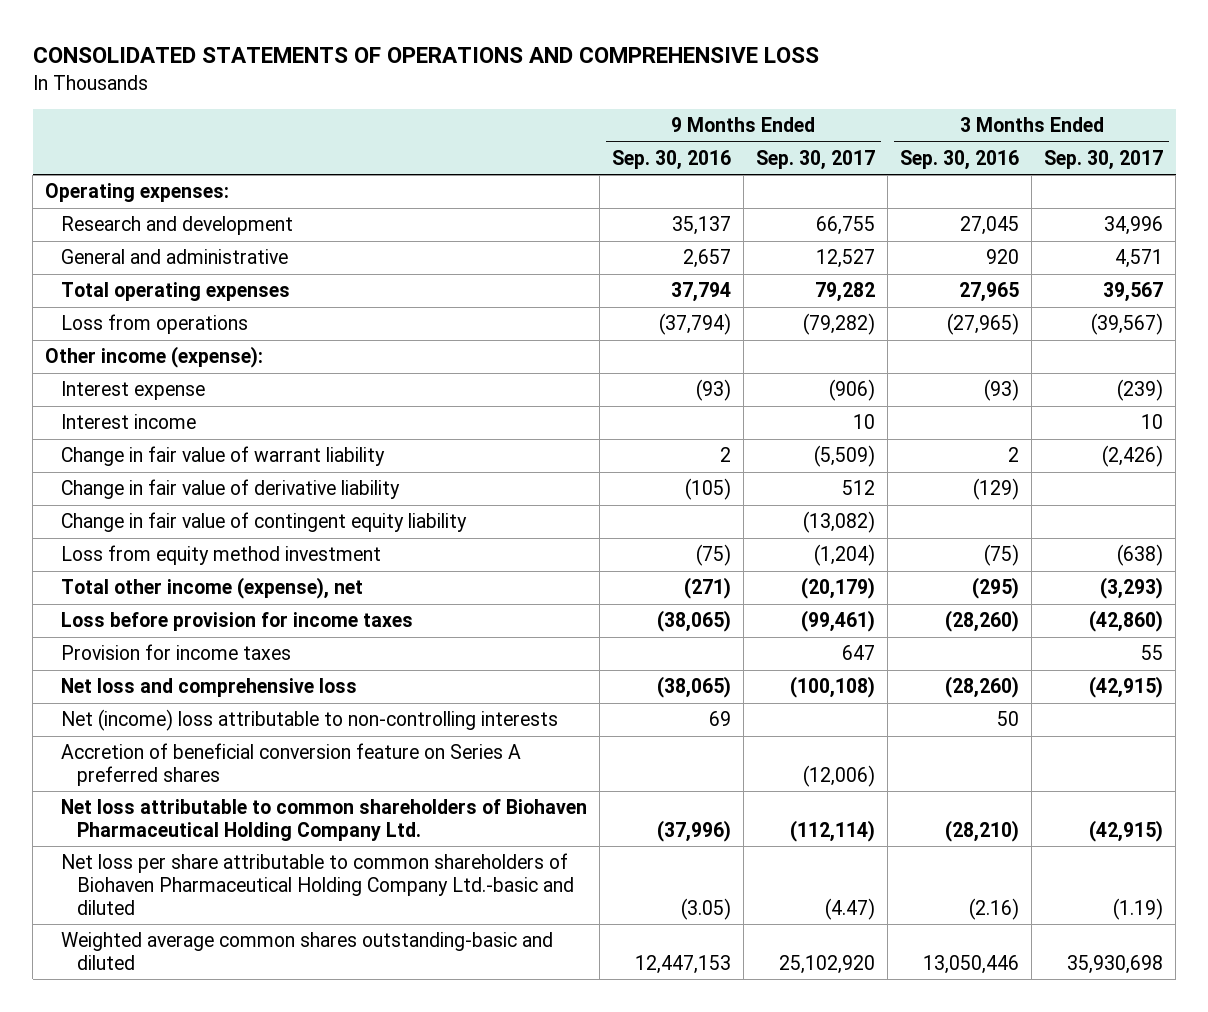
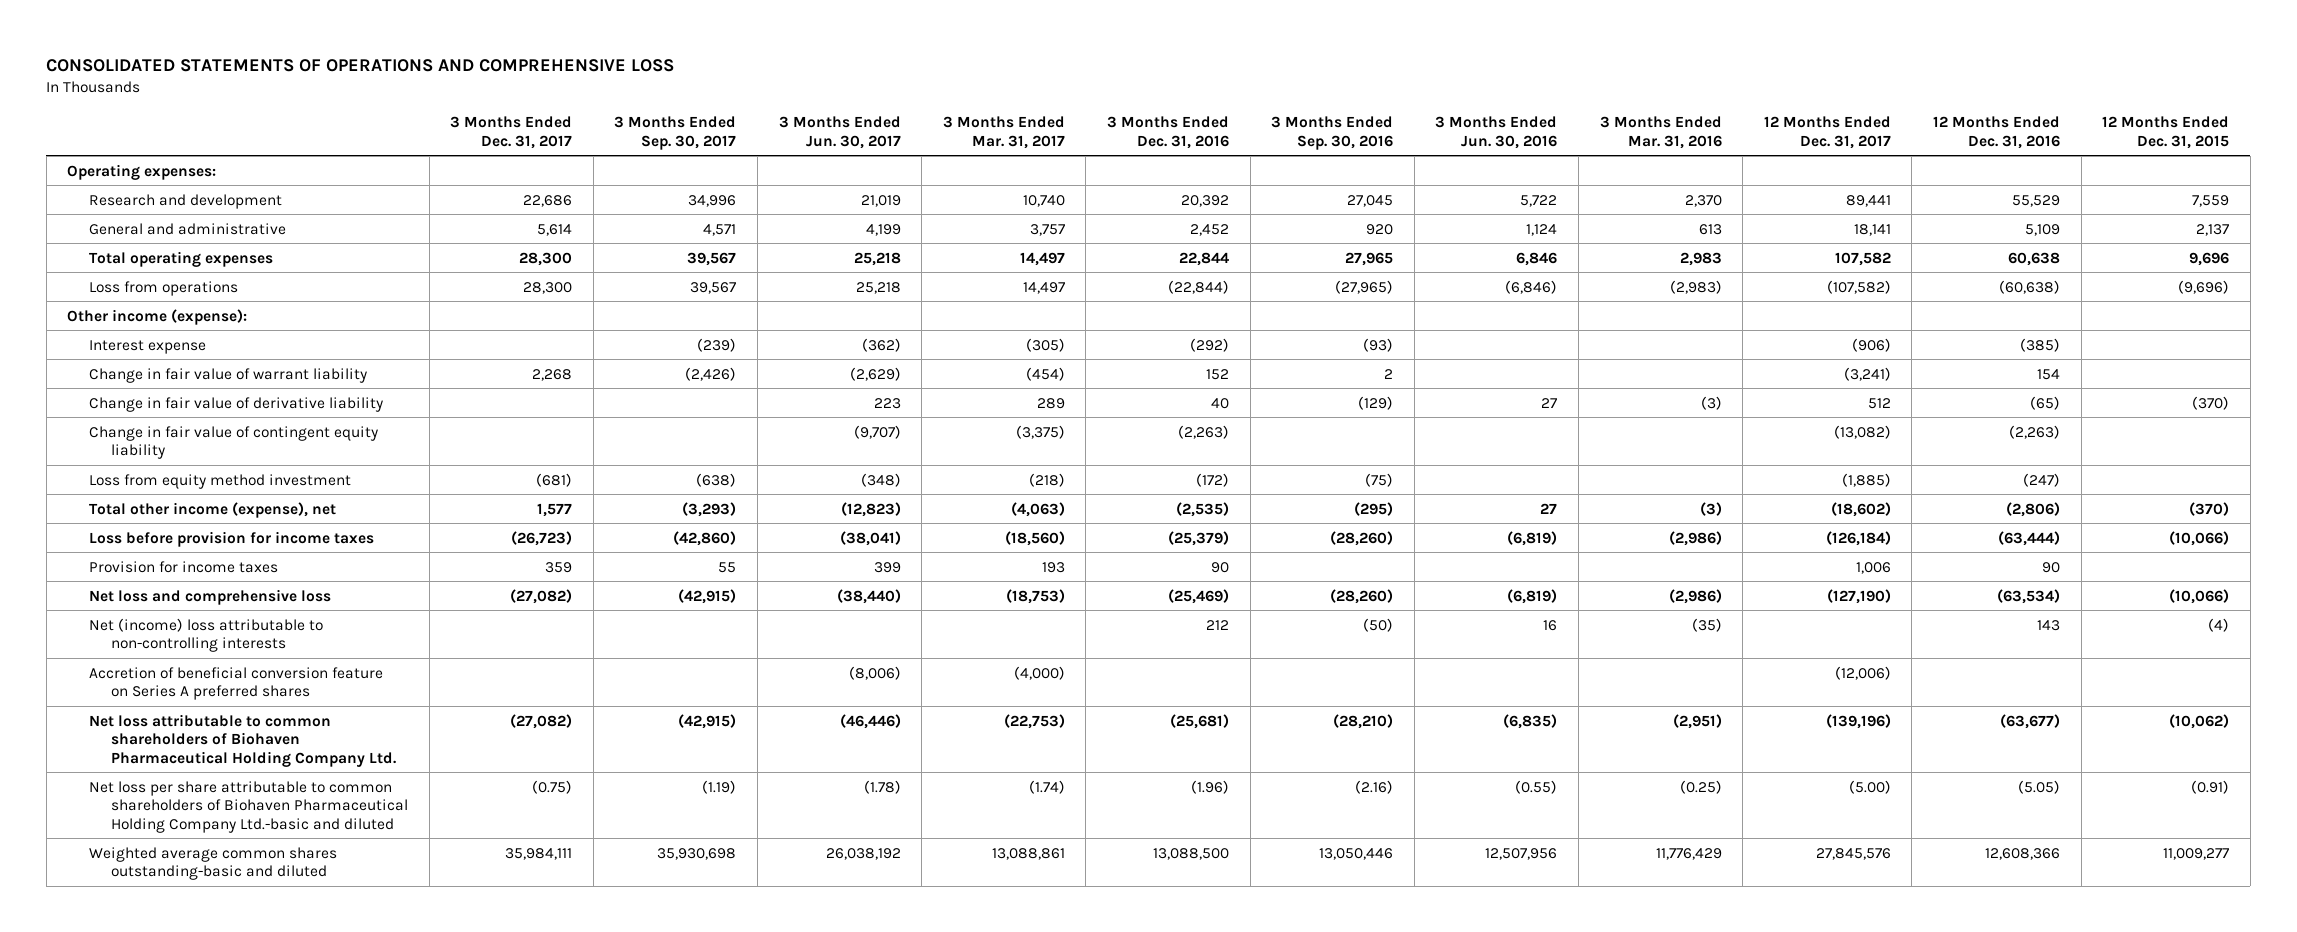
- | 9 Months Ended Sep. 30, 2016 | 9 Months Ended Sep. 30, 2017 | 3 Months Ended Sep. 30, 2016 | 3 Months Ended Sep. 30, 2017
+ | 3 Months Ended Dec. 31, 2017 | 3 Months Ended Sep. 30, 2017 | 3 Months Ended Jun. 30, 2017 | 3 Months Ended Mar. 31, 2017 | 3 Months Ended Dec. 31, 2016 | 3 Months Ended Sep. 30, 2016 | 3 Months Ended Jun. 30, 2016 | 3 Months Ended Mar. 31, 2016 | 12 Months Ended Dec. 31, 2017 | 12 Months Ended Dec. 31, 2016 | 12 Months Ended Dec. 31, 2015
- Loss from operations | (37,794) | (79,282) | (27,965) | (39,567)
+ Loss from operations | 28,300 | 39,567 | 25,218 | 14,497 | (22,844) | (27,965) | (6,846) | (2,983) | (107,582) | (60,638) | (9,696)
- Interest income | | 10 | | 10
- Net (income) loss attributable to non-controlling interests | 69 | | 50 |
+ Net (income) loss attributable to non-controlling interests | | | | | 212 | (50) | 16 | (35) | | 143 | (4)

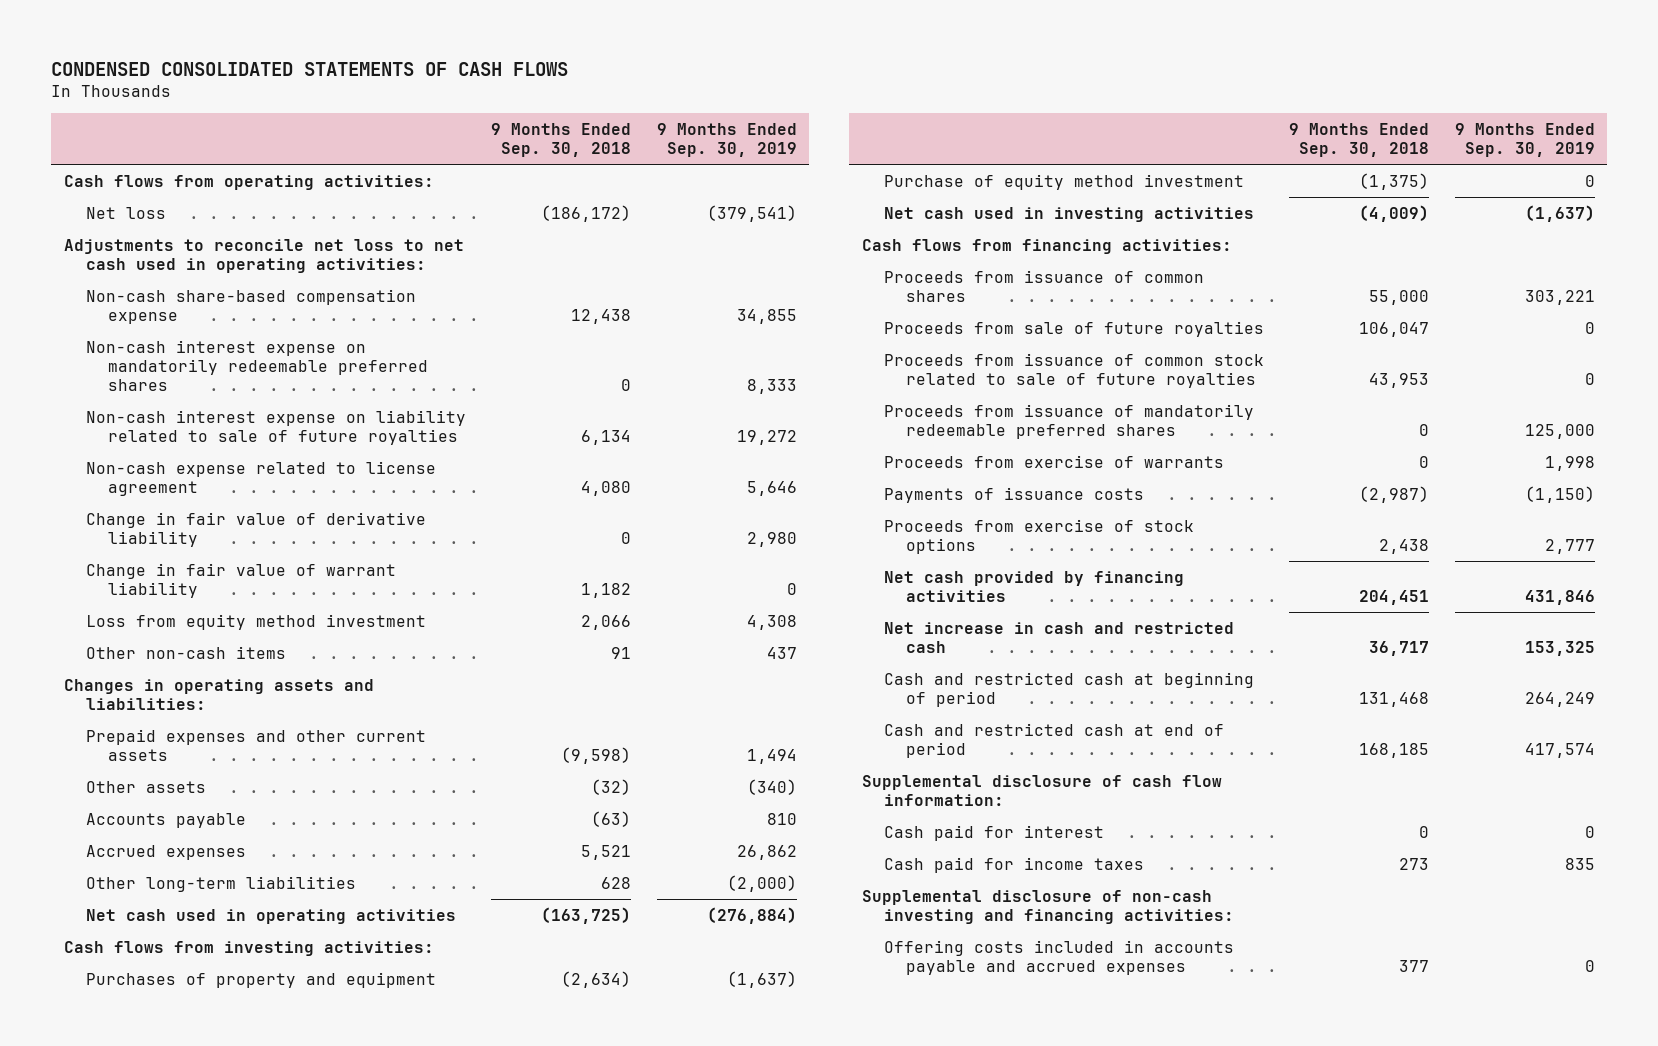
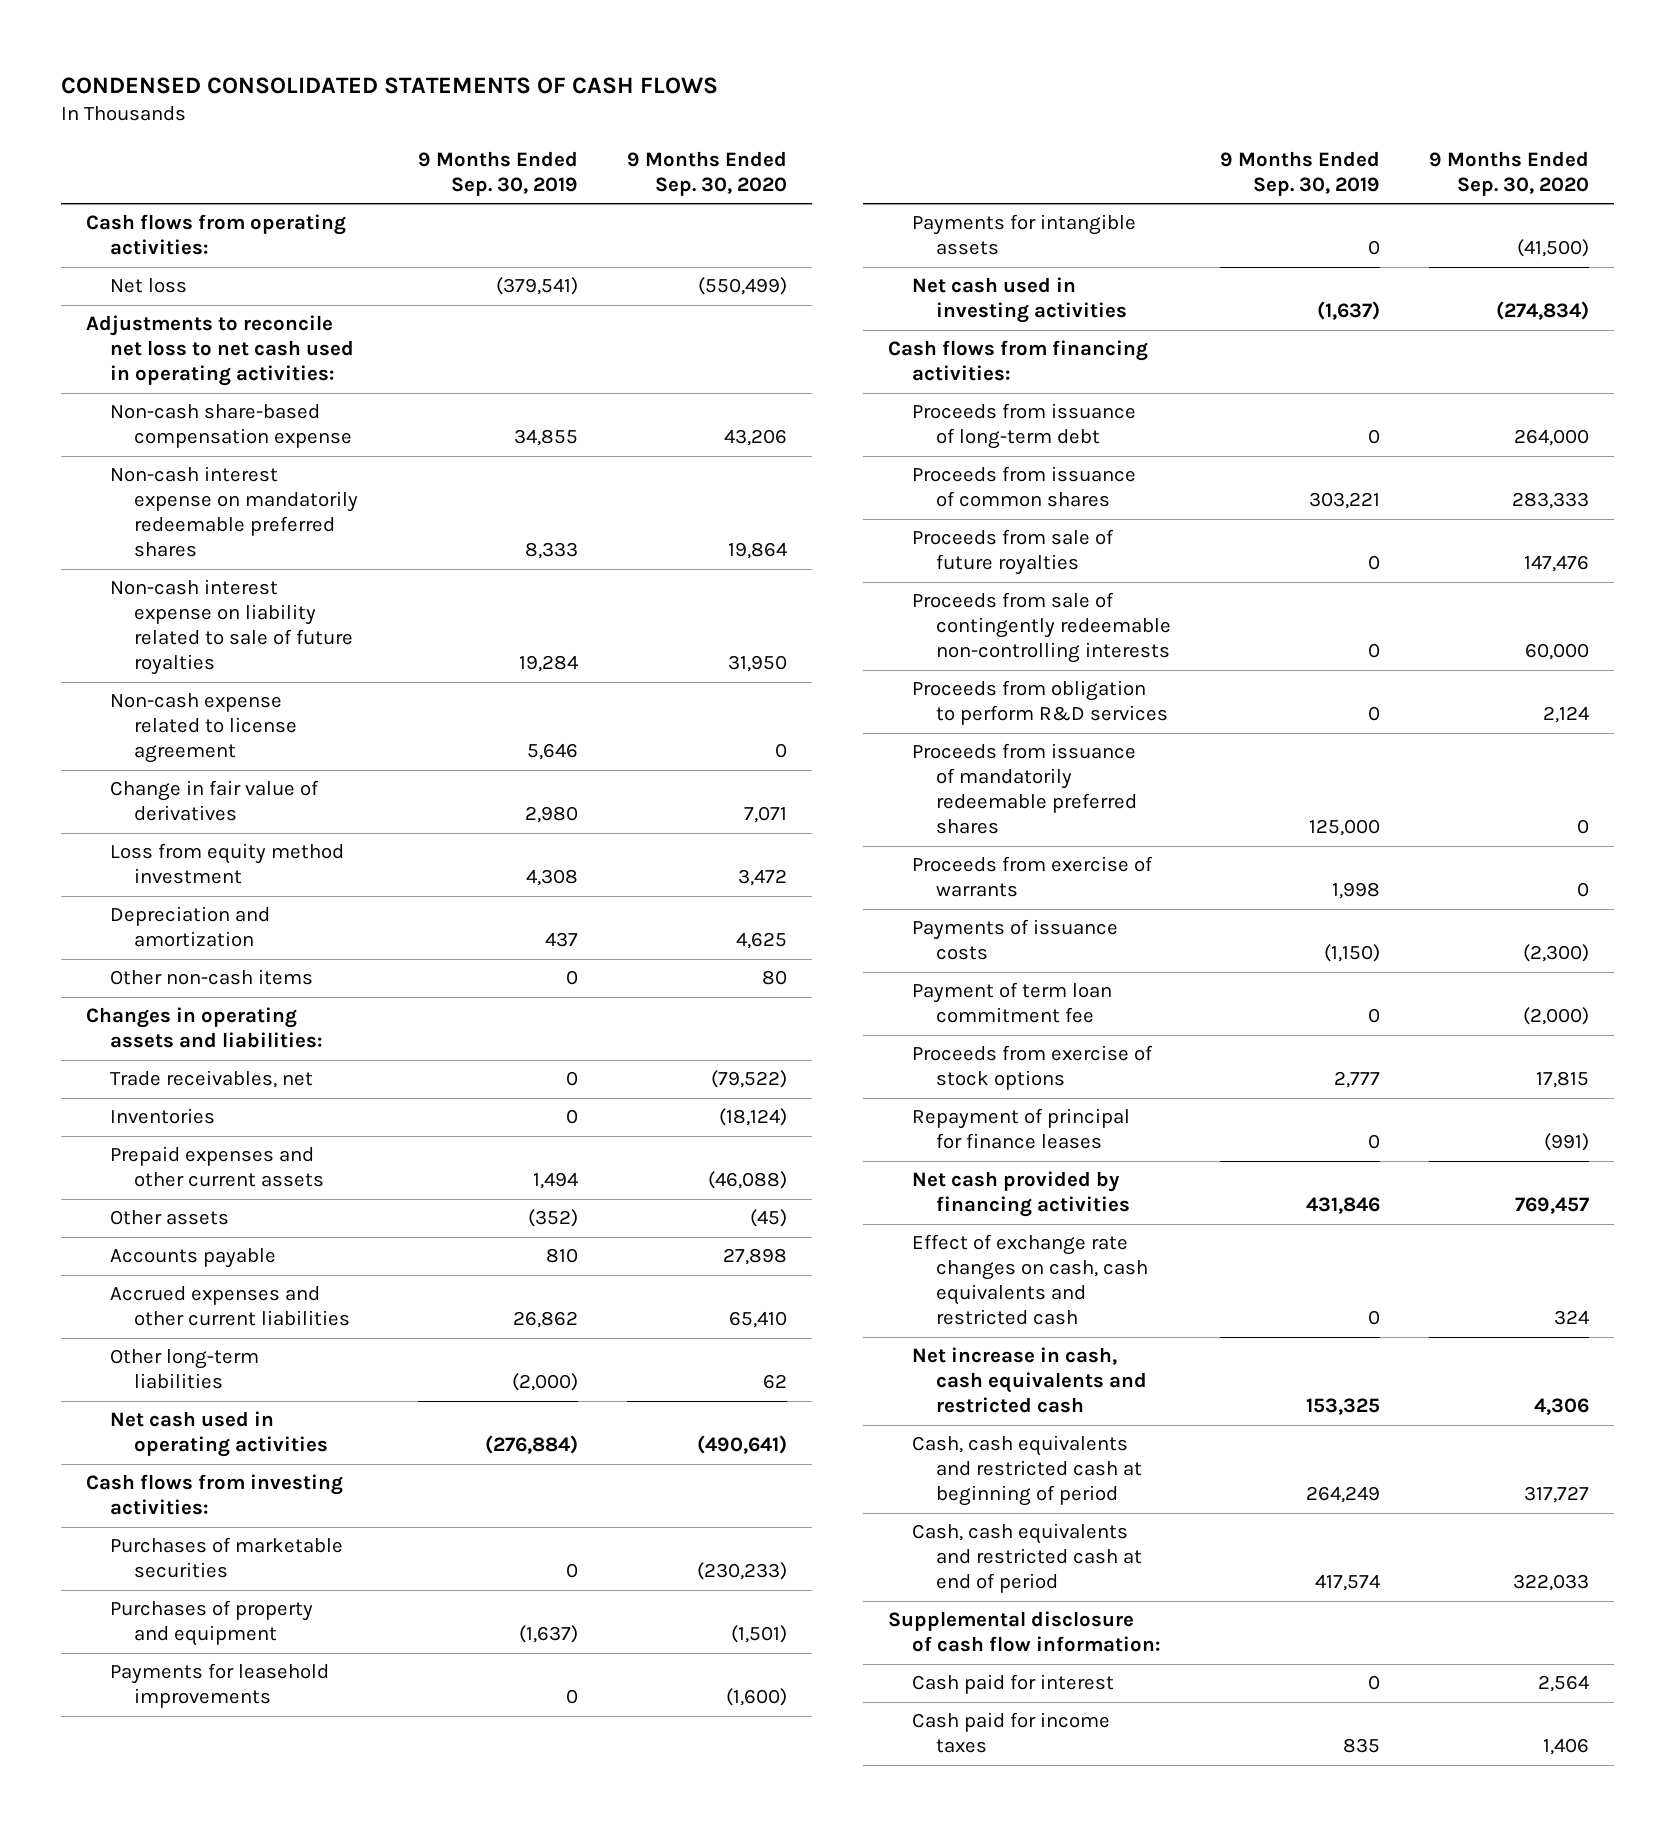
- | 9 Months Ended Sep. 30, 2018 | 9 Months Ended Sep. 30, 2019
+ | 9 Months Ended Sep. 30, 2019 | 9 Months Ended Sep. 30, 2020
- Non-cash interest expense on liability related to sale of future royalties | 6,134 | 19,272
+ Non-cash interest expense on liability related to sale of future royalties | 19,284 | 31,950
- Change in fair value of derivative liability | 0 | 2,980
- Change in fair value of warrant liability | 1,182 | 0
+ Change in fair value of derivatives | 2,980 | 7,071
- Other non-cash items | 91 | 437
+ Depreciation and amortization | 437 | 4,625
+ Other non-cash items | 0 | 80
+ Trade receivables, net | 0 | (79,522)
+ Inventories | 0 | (18,124)
- Other assets | (32) | (340)
+ Other assets | (352) | (45)
- Accrued expenses | 5,521 | 26,862
+ Accrued expenses and other current liabilities | 26,862 | 65,410
+ Purchases of marketable securities | 0 | (230,233)
- Purchase of equity method investment | (1,375) | 0
+ Payments for leasehold improvements | 0 | (1,600)
+ Payments for intangible assets | 0 | (41,500)
+ Proceeds from issuance of long-term debt | 0 | 264,000
- Proceeds from issuance of common stock related to sale of future royalties | 43,953 | 0
+ Proceeds from sale of contingently redeemable non-controlling interests | 0 | 60,000
+ Proceeds from obligation to perform R&D services | 0 | 2,124
+ Payment of term loan commitment fee | 0 | (2,000)
+ Repayment of principal for finance leases | 0 | (991)
- Net increase in cash and restricted cash | 36,717 | 153,325
- Cash and restricted cash at beginning of period | 131,468 | 264,249
- Cash and restricted cash at end of period | 168,185 | 417,574
+ Effect of exchange rate changes on cash, cash equivalents and restricted cash | 0 | 324
+ Net increase in cash, cash equivalents and restricted cash | 153,325 | 4,306
+ Cash, cash equivalents and restricted cash at beginning of period | 264,249 | 317,727
+ Cash, cash equivalents and restricted cash at end of period | 417,574 | 322,033
- Supplemental disclosure of non-cash investing and financing activities:
- Offering costs included in accounts payable and accrued expenses | 377 | 0

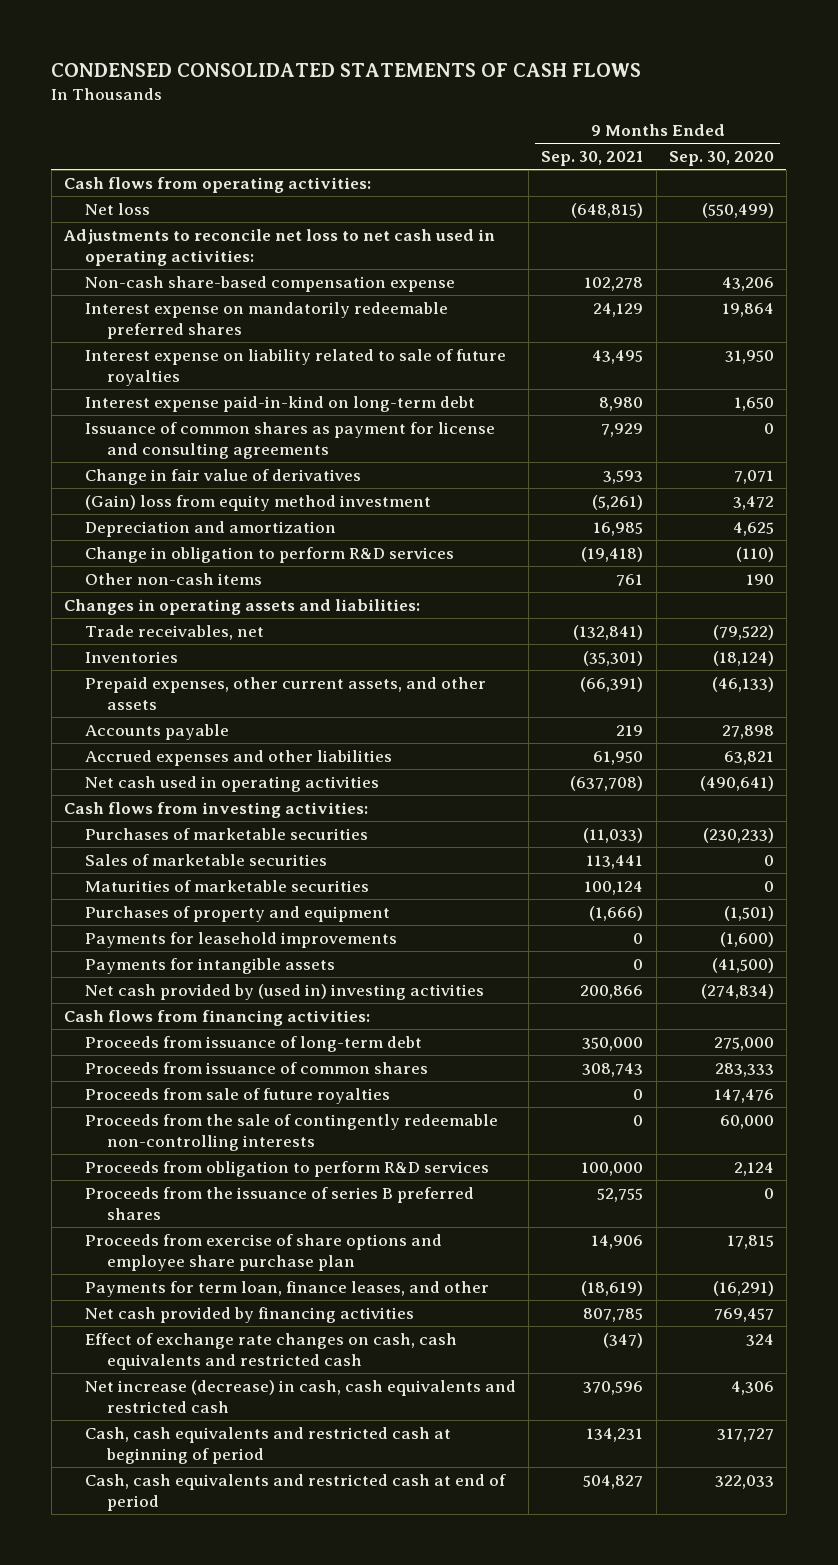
- | 9 Months Ended Sep. 30, 2019 | 9 Months Ended Sep. 30, 2020
+ | 9 Months Ended Sep. 30, 2021 | 9 Months Ended Sep. 30, 2020
- Non-cash interest expense on mandatorily redeemable preferred shares | 8,333 | 19,864
- Non-cash interest expense on liability related to sale of future royalties | 19,284 | 31,950
- Non-cash expense related to license agreement | 5,646 | 0
+ Interest expense on mandatorily redeemable preferred shares | 24,129 | 19,864
+ Interest expense on liability related to sale of future royalties | 43,495 | 31,950
+ Interest expense paid-in-kind on long-term debt | 8,980 | 1,650
+ Issuance of common shares as payment for license and consulting agreements | 7,929 | 0
- Loss from equity method investment | 4,308 | 3,472
+ (Gain) loss from equity method investment | (5,261) | 3,472
- Other non-cash items | 0 | 80
+ Change in obligation to perform R&D services | (19,418) | (110)
+ Other non-cash items | 761 | 190
- Prepaid expenses and other current assets | 1,494 | (46,088)
- Other assets | (352) | (45)
+ Prepaid expenses, other current assets, and other assets | (66,391) | (46,133)
- Accrued expenses and other current liabilities | 26,862 | 65,410
- Other long-term liabilities | (2,000) | 62
+ Accrued expenses and other liabilities | 61,950 | 63,821
+ Sales of marketable securities | 113,441 | 0
+ Maturities of marketable securities | 100,124 | 0
- Net cash used in investing activities | (1,637) | (274,834)
+ Net cash provided by (used in) investing activities | 200,866 | (274,834)
- Proceeds from issuance of long-term debt | 0 | 264,000
+ Proceeds from issuance of long-term debt | 350,000 | 275,000
- Proceeds from sale of contingently redeemable non-controlling interests | 0 | 60,000
+ Proceeds from the sale of contingently redeemable non-controlling interests | 0 | 60,000
- Proceeds from issuance of mandatorily redeemable preferred shares | 125,000 | 0
- Proceeds from exercise of warrants | 1,998 | 0
- Payments of issuance costs | (1,150) | (2,300)
- Payment of term loan commitment fee | 0 | (2,000)
- Proceeds from exercise of stock options | 2,777 | 17,815
- Repayment of principal for finance leases | 0 | (991)
+ Proceeds from the issuance of series B preferred shares | 52,755 | 0
+ Proceeds from exercise of share options and employee share purchase plan | 14,906 | 17,815
+ Payments for term loan, finance leases, and other | (18,619) | (16,291)
- Net increase in cash, cash equivalents and restricted cash | 153,325 | 4,306
+ Net increase (decrease) in cash, cash equivalents and restricted cash | 370,596 | 4,306
- Supplemental disclosure of cash flow information:
- Cash paid for interest | 0 | 2,564
- Cash paid for income taxes | 835 | 1,406

